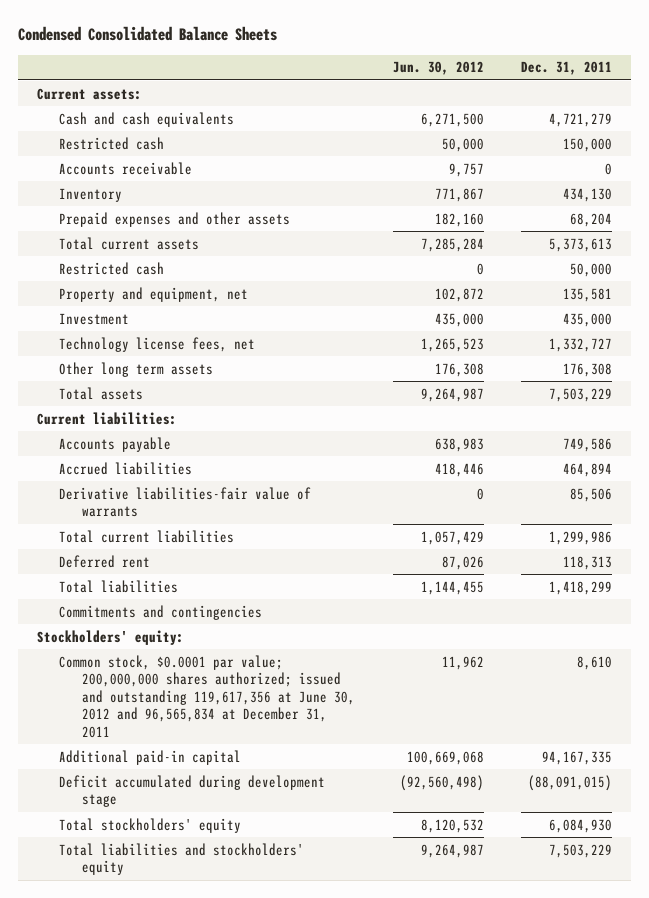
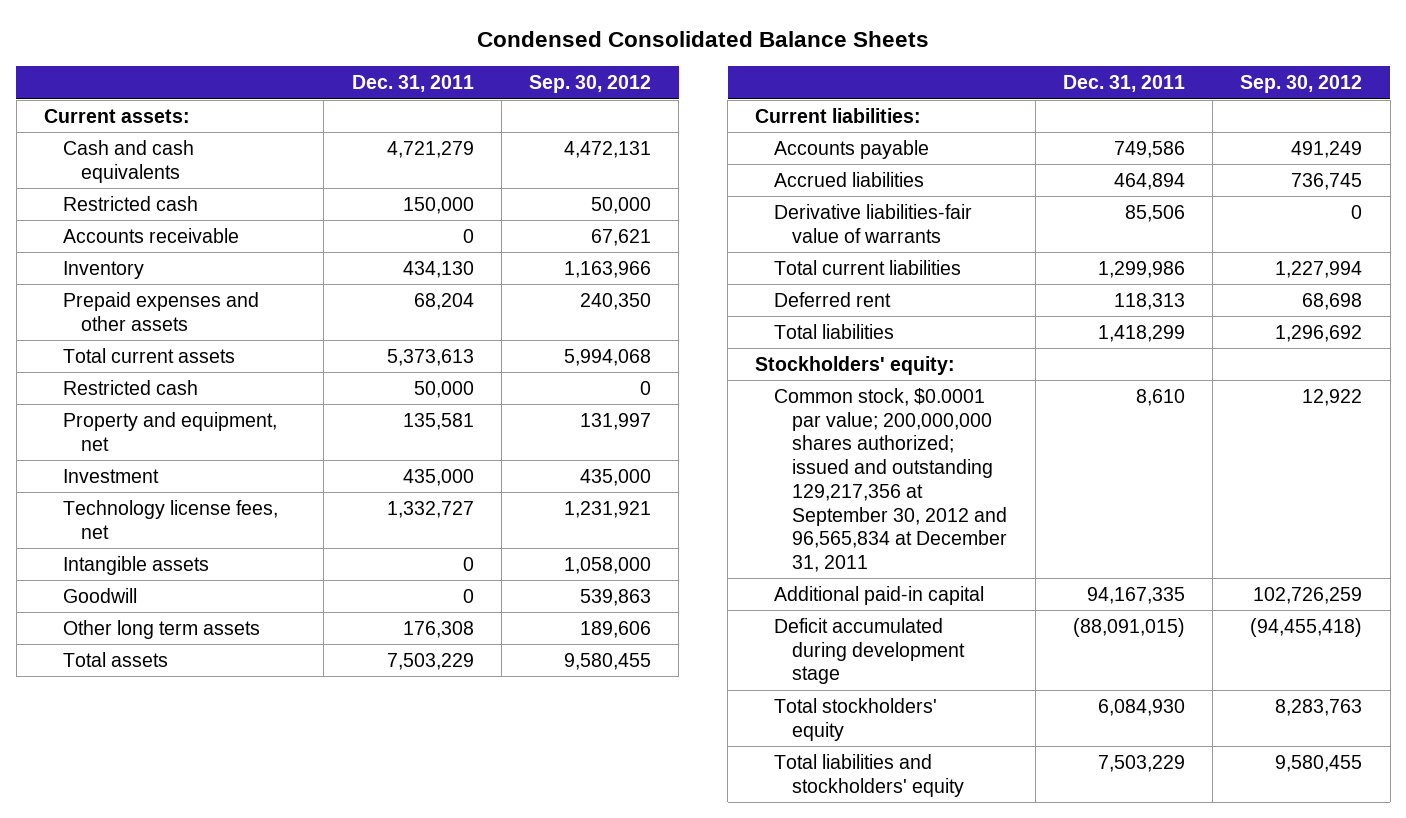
- | Jun. 30, 2012 | Dec. 31, 2011
+ | Dec. 31, 2011 | Sep. 30, 2012
+ Intangible assets | 0 | 1,058,000
+ Goodwill | 0 | 539,863
- Commitments and contingencies
- Common stock, $0.0001 par value; 200,000,000 shares authorized; issued and outstanding 119,617,356 at June 30, 2012 and 96,565,834 at December 31, 2011 | 11,962 | 8,610
+ Common stock, $0.0001 par value; 200,000,000 shares authorized; issued and outstanding 129,217,356 at September 30, 2012 and 96,565,834 at December 31, 2011 | 8,610 | 12,922

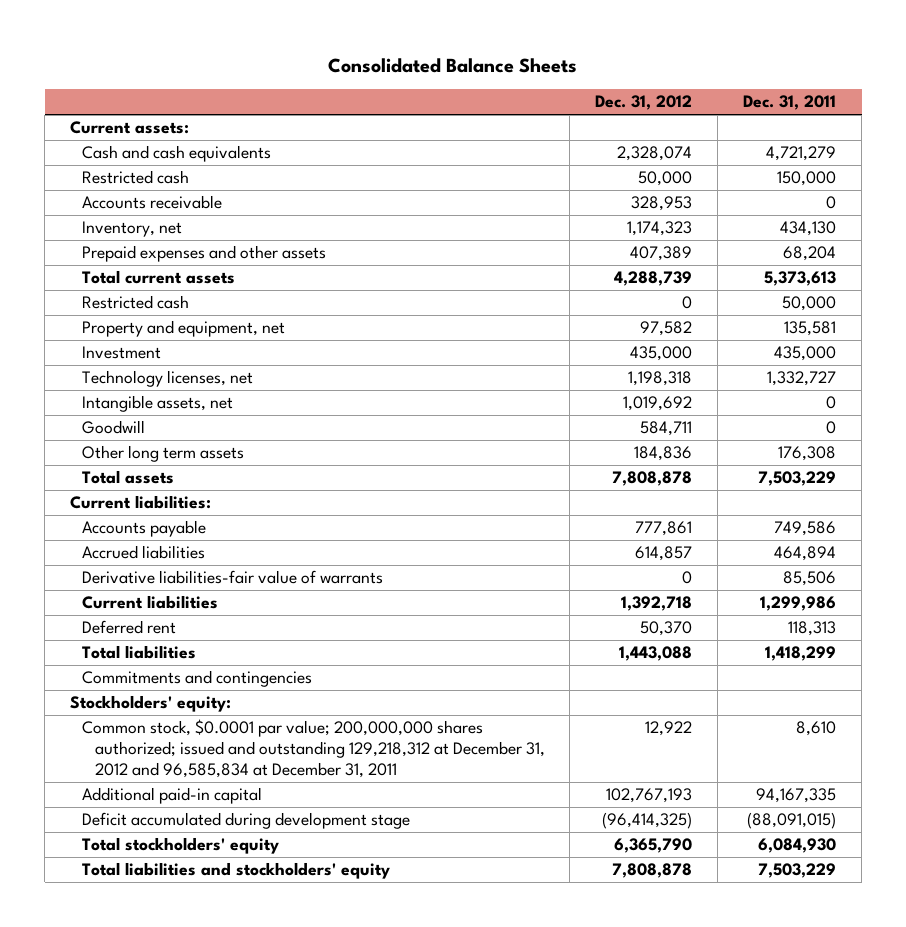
- Condensed Consolidated Balance Sheets
+ Consolidated Balance Sheets
- | Dec. 31, 2011 | Sep. 30, 2012
+ | Dec. 31, 2012 | Dec. 31, 2011
- Inventory | 434,130 | 1,163,966
+ Inventory, net | 1,174,323 | 434,130
- Technology license fees, net | 1,332,727 | 1,231,921
- Intangible assets | 0 | 1,058,000
+ Technology licenses, net | 1,198,318 | 1,332,727
+ Intangible assets, net | 1,019,692 | 0
- Total current liabilities | 1,299,986 | 1,227,994
+ Current liabilities | 1,392,718 | 1,299,986
+ Commitments and contingencies
- Common stock, $0.0001 par value; 200,000,000 shares authorized; issued and outstanding 129,217,356 at September 30, 2012 and 96,565,834 at December 31, 2011 | 8,610 | 12,922
+ Common stock, $0.0001 par value; 200,000,000 shares authorized; issued and outstanding 129,218,312 at December 31, 2012 and 96,585,834 at December 31, 2011 | 12,922 | 8,610

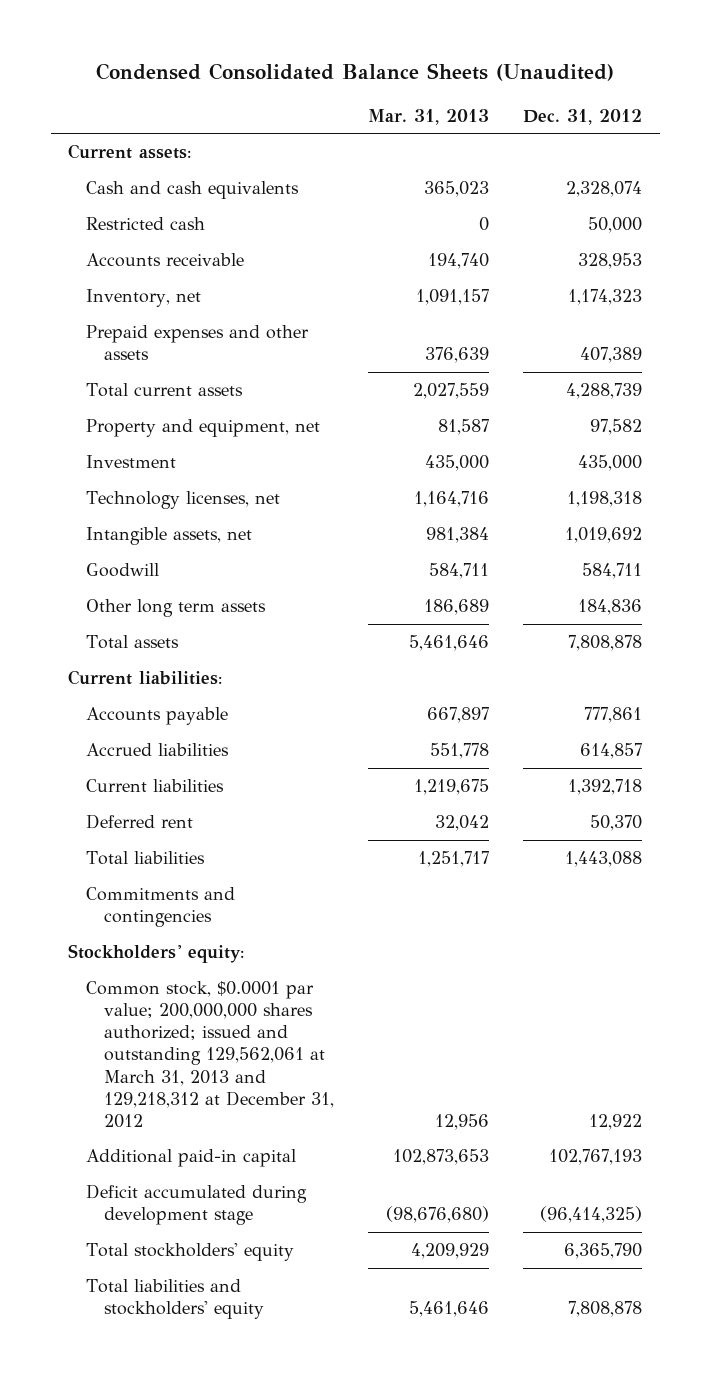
- Consolidated Balance Sheets
+ Condensed Consolidated Balance Sheets (Unaudited)
- | Dec. 31, 2012 | Dec. 31, 2011
+ | Mar. 31, 2013 | Dec. 31, 2012
- Restricted cash | 0 | 50,000
- Derivative liabilities-fair value of warrants | 0 | 85,506
- Common stock, $0.0001 par value; 200,000,000 shares authorized; issued and outstanding 129,218,312 at December 31, 2012 and 96,585,834 at December 31, 2011 | 12,922 | 8,610
+ Common stock, $0.0001 par value; 200,000,000 shares authorized; issued and outstanding 129,562,061 at March 31, 2013 and 129,218,312 at December 31, 2012 | 12,956 | 12,922

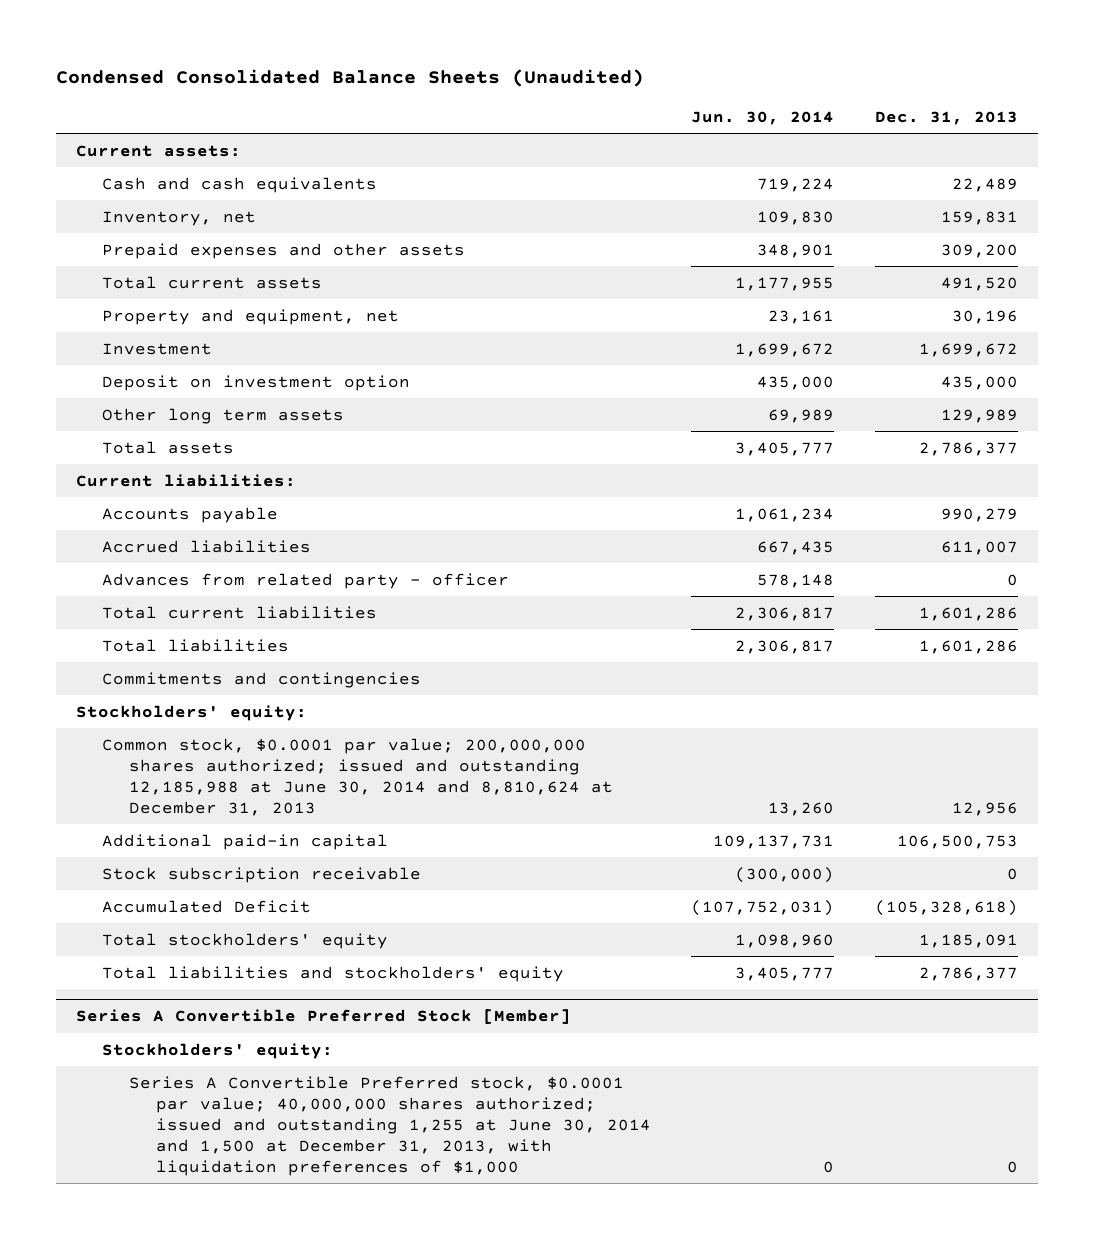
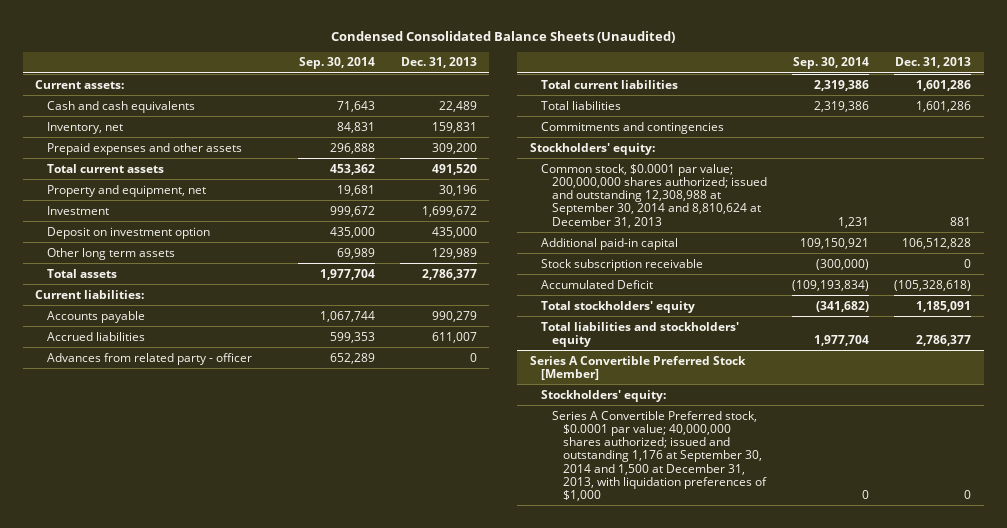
- | Jun. 30, 2014 | Dec. 31, 2013
+ | Sep. 30, 2014 | Dec. 31, 2013
- Common stock, $0.0001 par value; 200,000,000 shares authorized; issued and outstanding 12,185,988 at June 30, 2014 and 8,810,624 at December 31, 2013 | 13,260 | 12,956
- Additional paid-in capital | 109,137,731 | 106,500,753
+ Common stock, $0.0001 par value; 200,000,000 shares authorized; issued and outstanding 12,308,988 at September 30, 2014 and 8,810,624 at December 31, 2013 | 1,231 | 881
+ Additional paid-in capital | 109,150,921 | 106,512,828
@ Series A Convertible Preferred Stock [Member]
- Series A Convertible Preferred stock, $0.0001 par value; 40,000,000 shares authorized; issued and outstanding 1,255 at June 30, 2014 and 1,500 at December 31, 2013, with liquidation preferences of $1,000 | 0 | 0
+ Series A Convertible Preferred stock, $0.0001 par value; 40,000,000 shares authorized; issued and outstanding 1,176 at September 30, 2014 and 1,500 at December 31, 2013, with liquidation preferences of $1,000 | 0 | 0

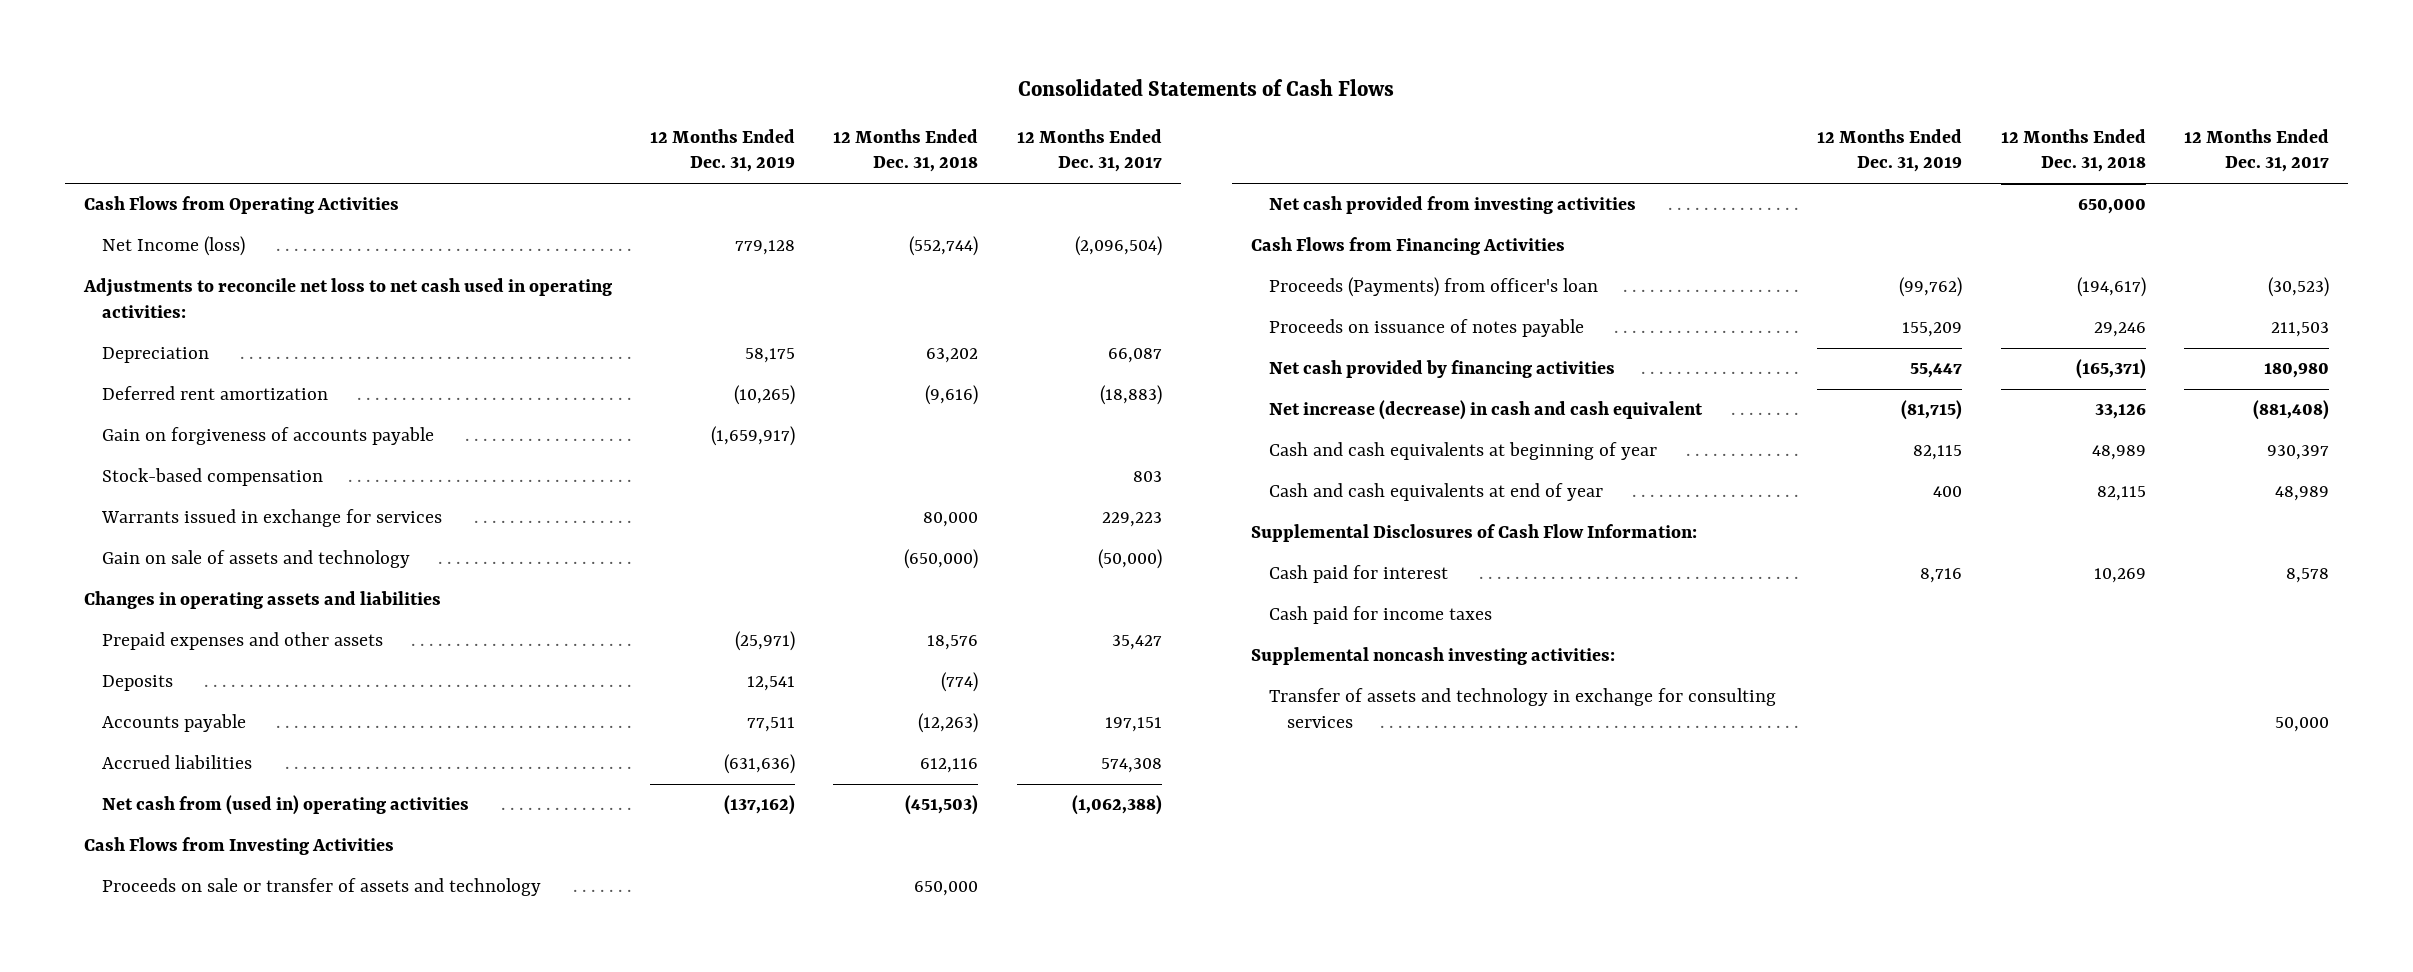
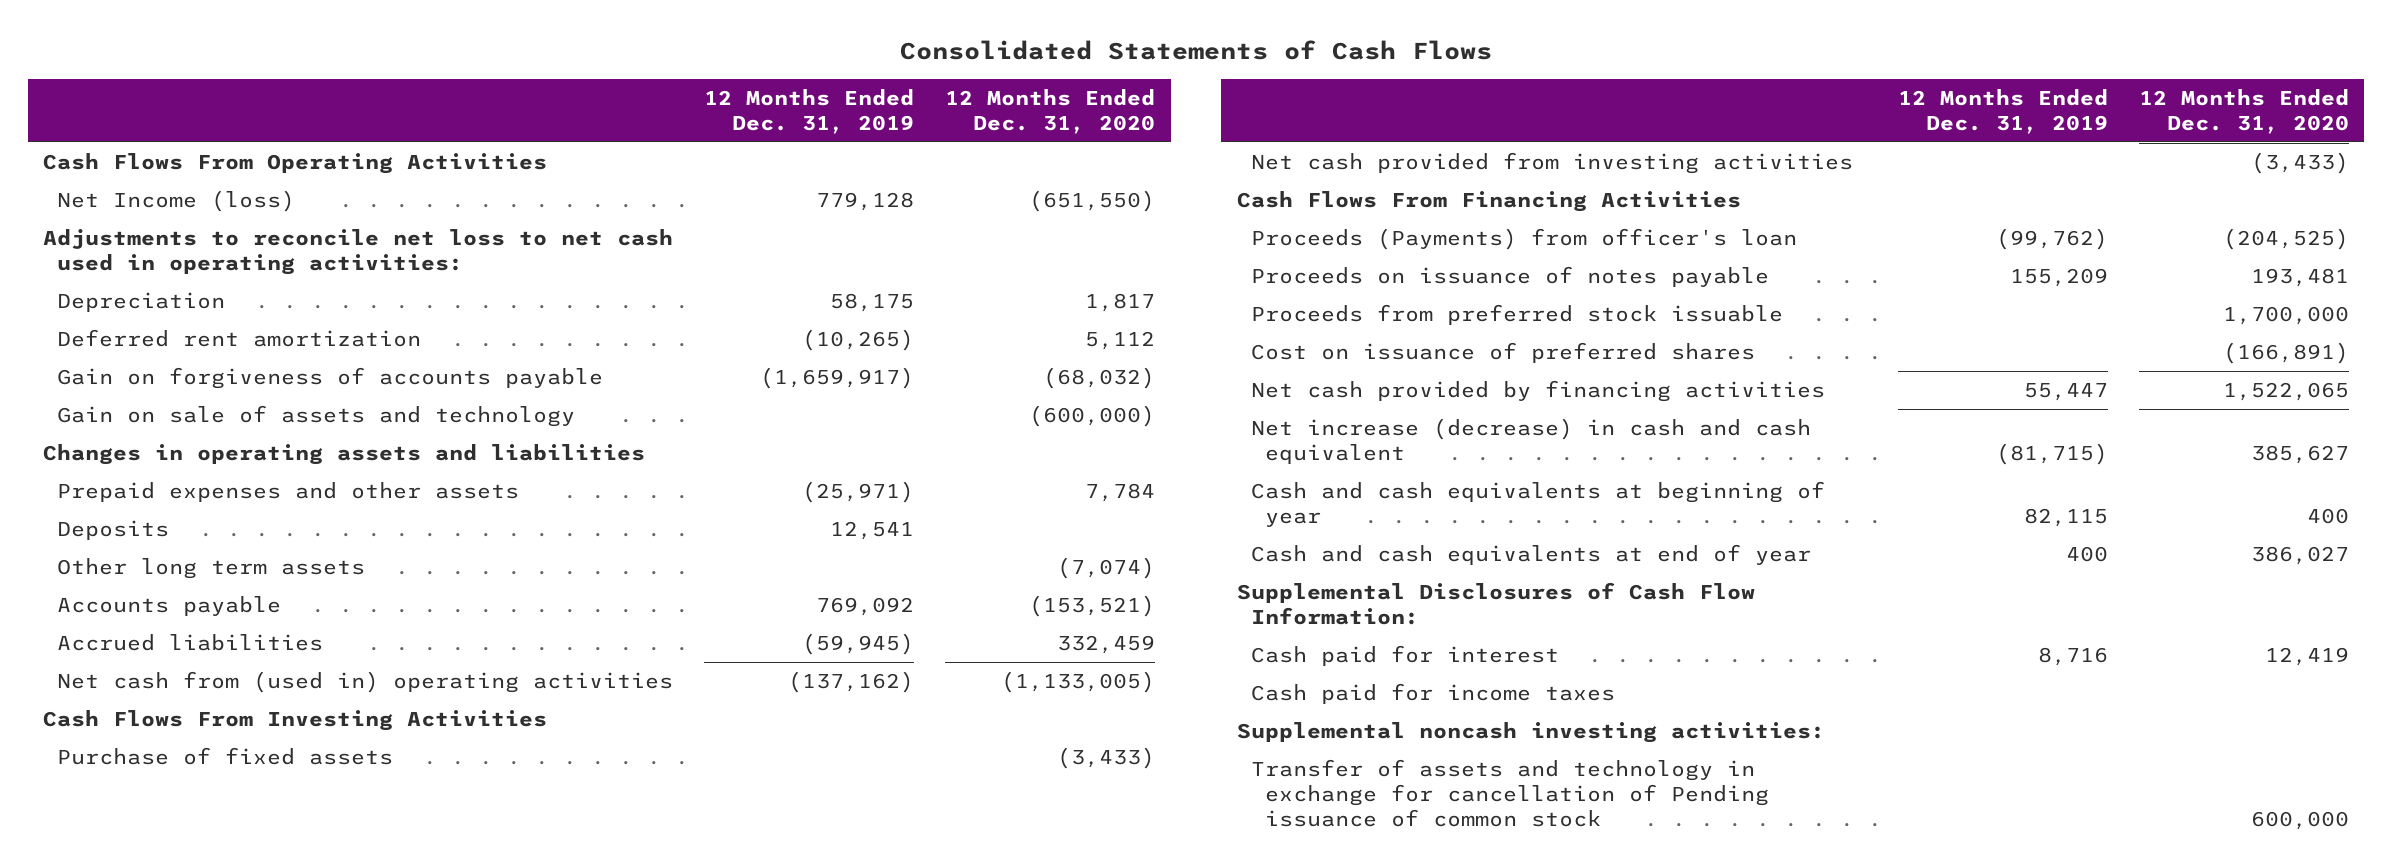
- | 12 Months Ended Dec. 31, 2019 | 12 Months Ended Dec. 31, 2018 | 12 Months Ended Dec. 31, 2017
+ | 12 Months Ended Dec. 31, 2019 | 12 Months Ended Dec. 31, 2020
- Cash Flows from Operating Activities
+ Cash Flows From Operating Activities
- Stock-based compensation | | | 803
- Warrants issued in exchange for services | | 80,000 | 229,223
- Accounts payable | 77,511 | (12,263) | 197,151
- Accrued liabilities | (631,636) | 612,116 | 574,308
+ Other long term assets | | (7,074)
+ Accounts payable | 769,092 | (153,521)
+ Accrued liabilities | (59,945) | 332,459
- Cash Flows from Investing Activities
- Proceeds on sale or transfer of assets and technology | | 650,000 |
+ Cash Flows From Investing Activities
+ Purchase of fixed assets | | (3,433)
- Cash Flows from Financing Activities
+ Cash Flows From Financing Activities
+ Proceeds from preferred stock issuable | | 1,700,000
+ Cost on issuance of preferred shares | | (166,891)
- Transfer of assets and technology in exchange for consulting services | | | 50,000
+ Transfer of assets and technology in exchange for cancellation of Pending issuance of common stock | | 600,000

